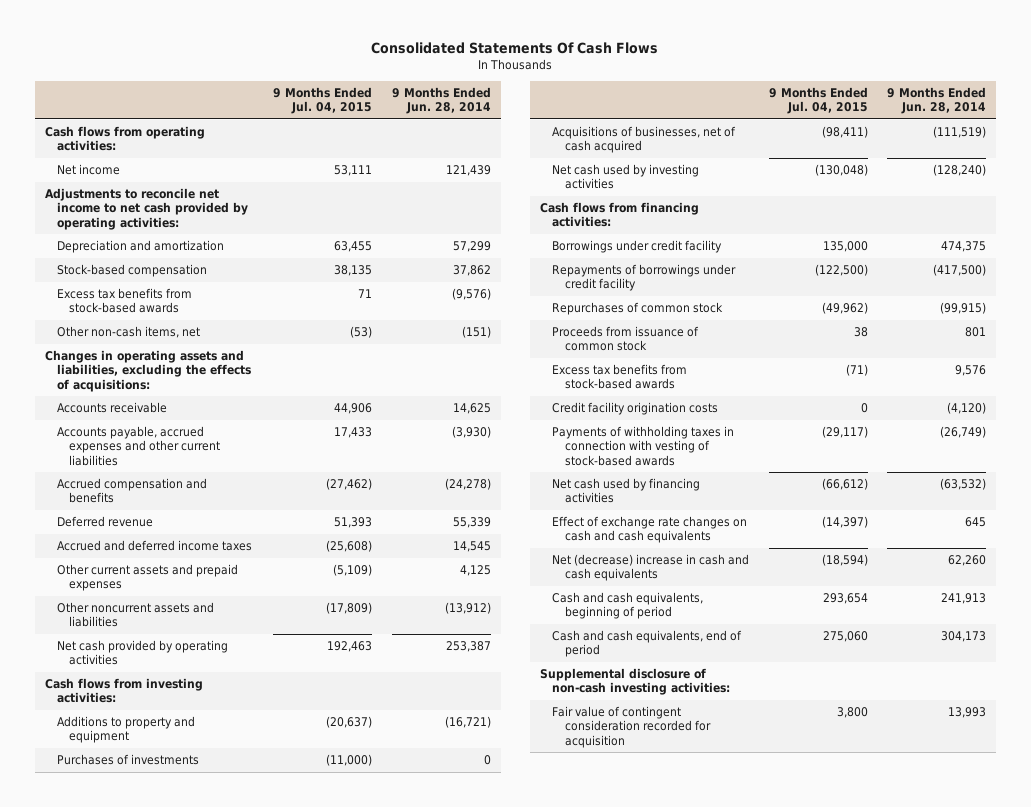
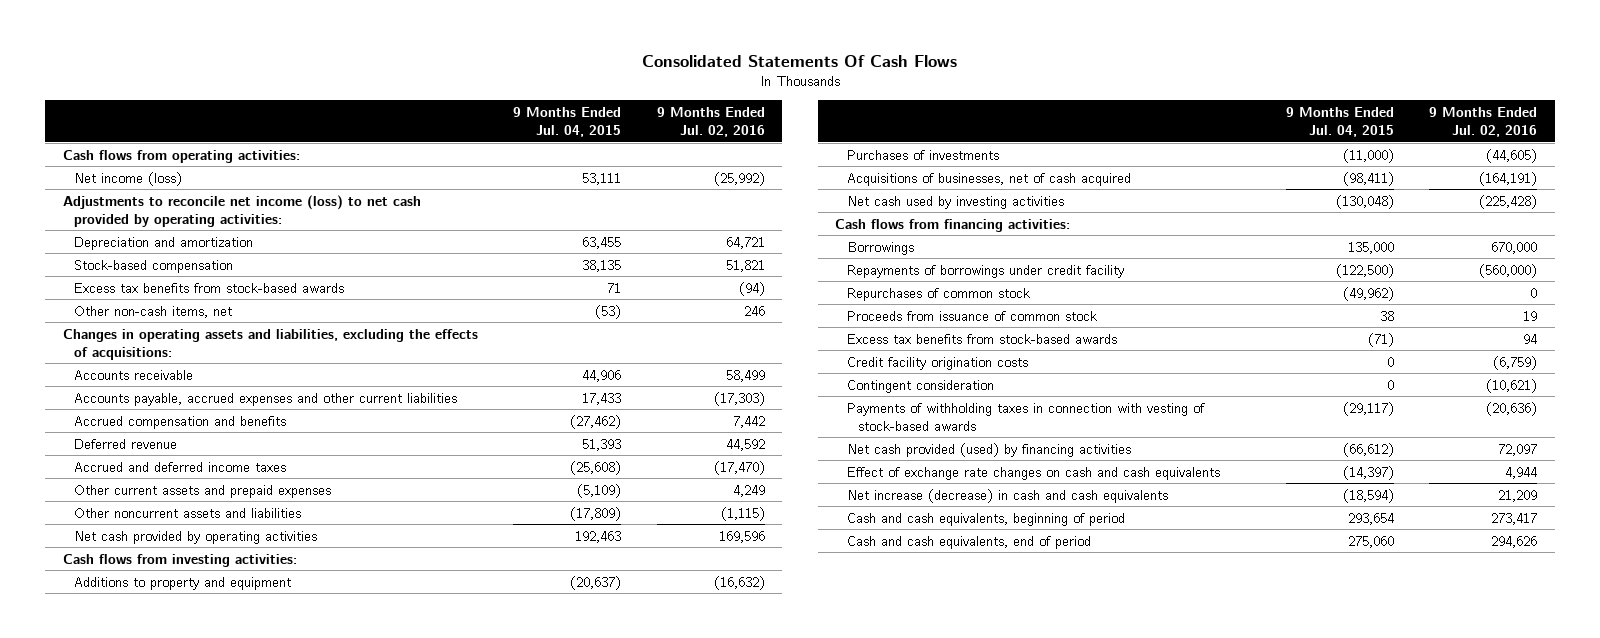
- | 9 Months Ended Jul. 04, 2015 | 9 Months Ended Jun. 28, 2014
+ | 9 Months Ended Jul. 04, 2015 | 9 Months Ended Jul. 02, 2016
- Net income | 53,111 | 121,439
- Adjustments to reconcile net income to net cash provided by operating activities:
+ Net income (loss) | 53,111 | (25,992)
+ Adjustments to reconcile net income (loss) to net cash provided by operating activities:
- Borrowings under credit facility | 135,000 | 474,375
+ Borrowings | 135,000 | 670,000
+ Contingent consideration | 0 | (10,621)
- Net cash used by financing activities | (66,612) | (63,532)
+ Net cash provided (used) by financing activities | (66,612) | 72,097
- Net (decrease) increase in cash and cash equivalents | (18,594) | 62,260
+ Net increase (decrease) in cash and cash equivalents | (18,594) | 21,209
- Supplemental disclosure of non-cash investing activities:
- Fair value of contingent consideration recorded for acquisition | 3,800 | 13,993

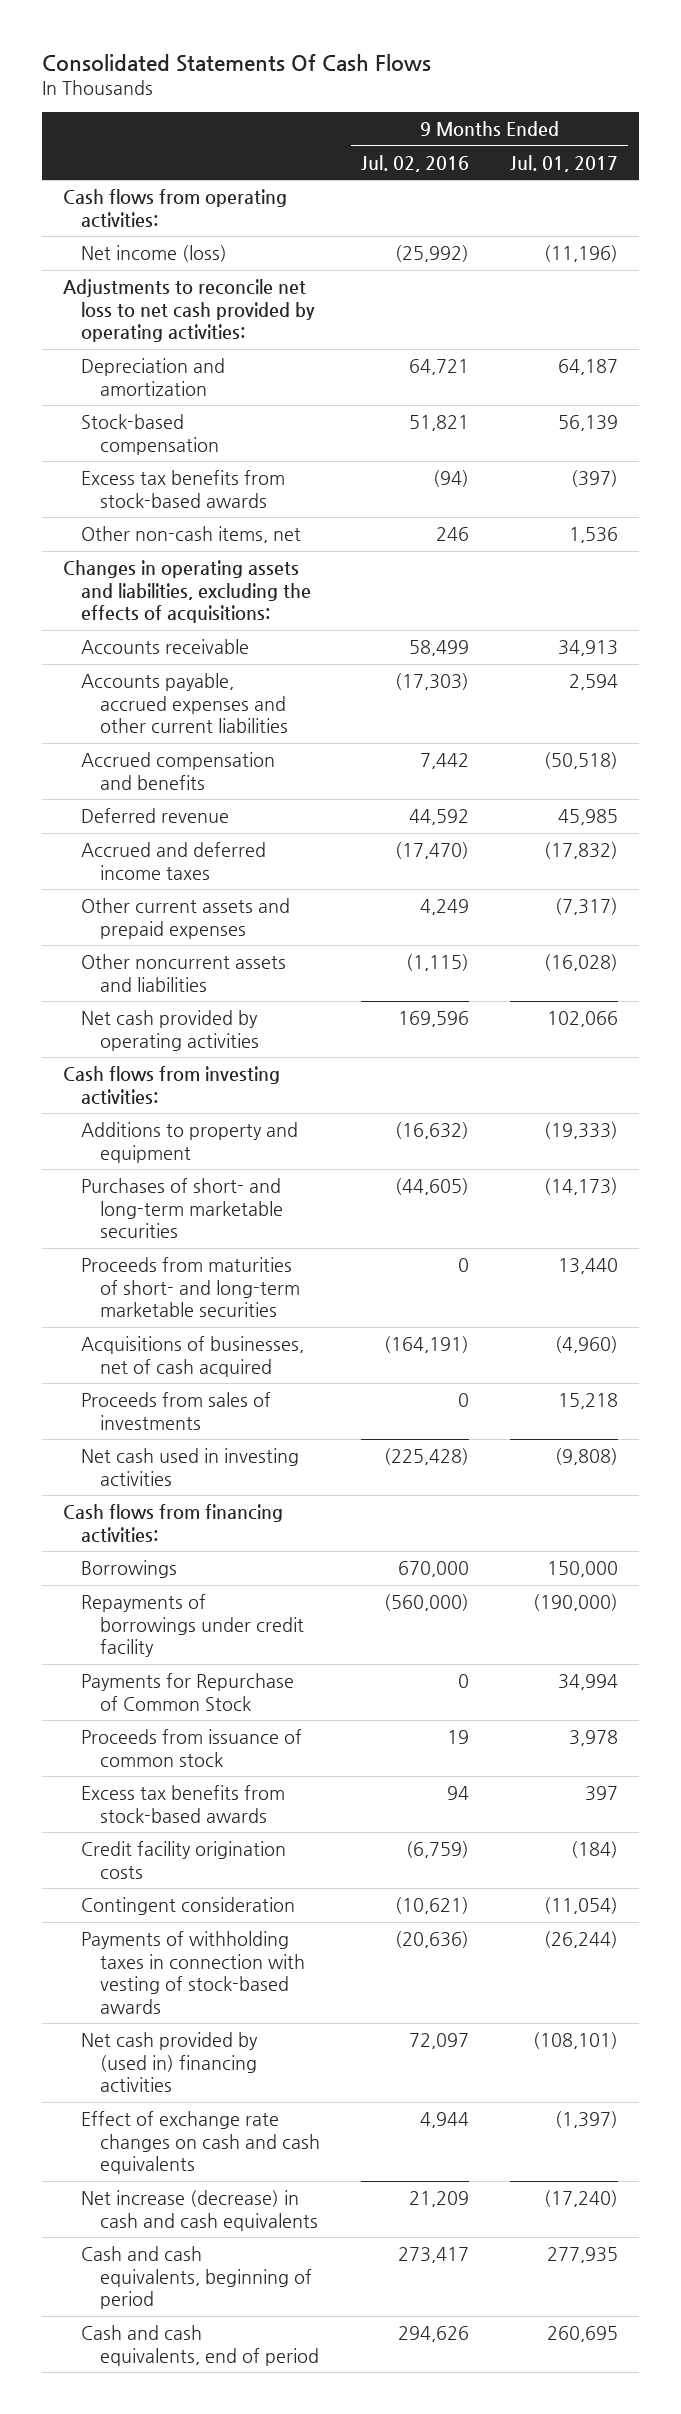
- | 9 Months Ended Jul. 04, 2015 | 9 Months Ended Jul. 02, 2016
+ | 9 Months Ended Jul. 02, 2016 | 9 Months Ended Jul. 01, 2017
- Adjustments to reconcile net income (loss) to net cash provided by operating activities:
+ Adjustments to reconcile net loss to net cash provided by operating activities:
- Purchases of investments | (11,000) | (44,605)
+ Purchases of short- and long-term marketable securities | (44,605) | (14,173)
+ Proceeds from maturities of short- and long-term marketable securities | 0 | 13,440
- Net cash used by investing activities | (130,048) | (225,428)
+ Proceeds from sales of investments | 0 | 15,218
+ Net cash used in investing activities | (225,428) | (9,808)
- Repurchases of common stock | (49,962) | 0
+ Payments for Repurchase of Common Stock | 0 | 34,994
- Net cash provided (used) by financing activities | (66,612) | 72,097
+ Net cash provided by (used in) financing activities | 72,097 | (108,101)

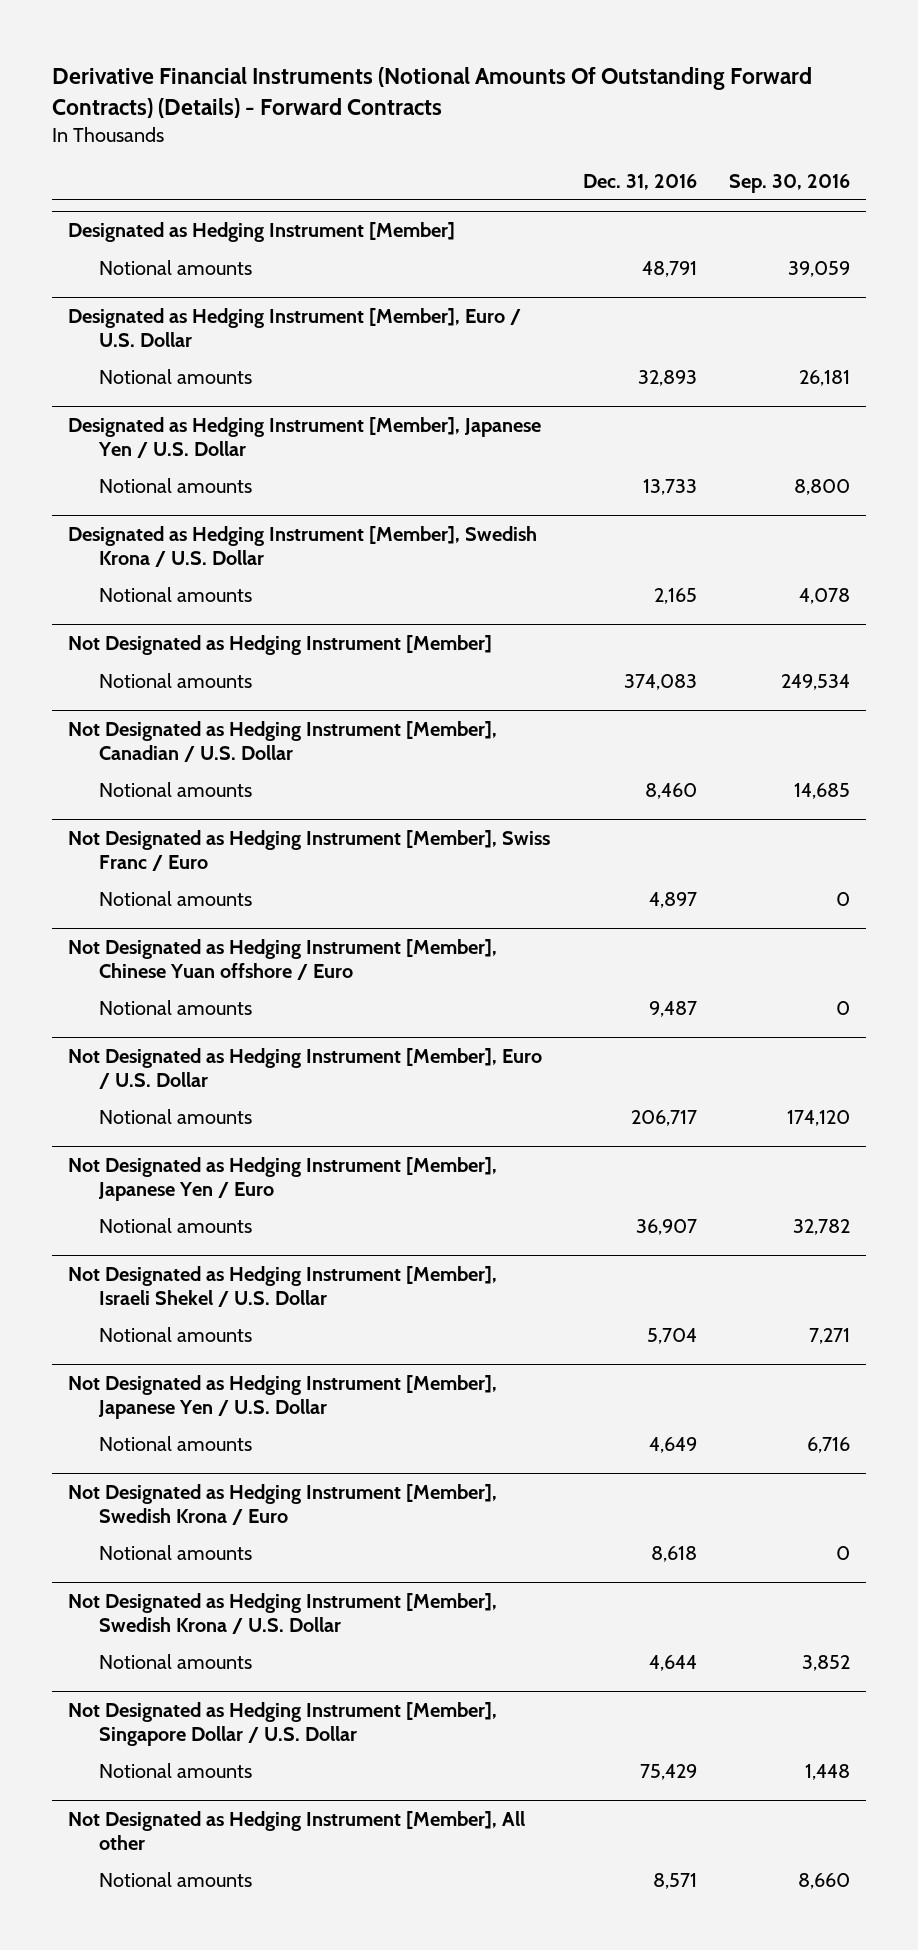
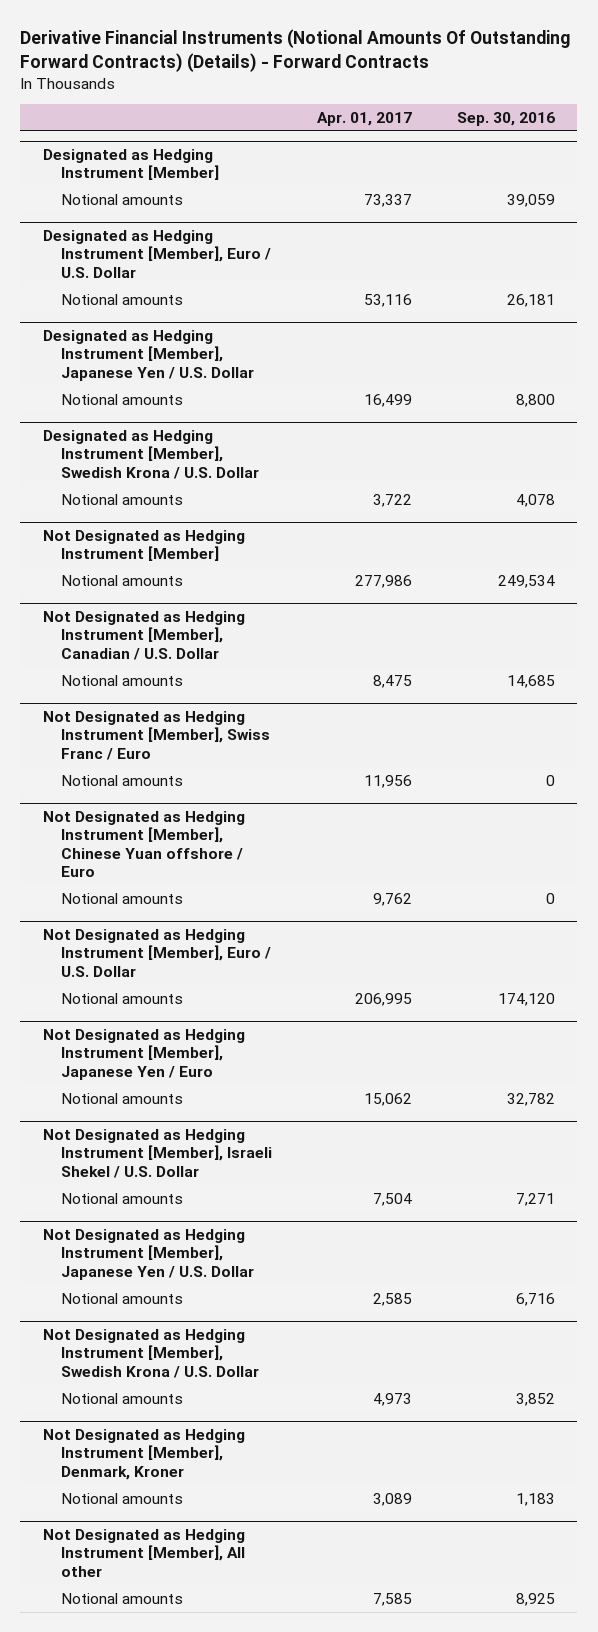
- | Dec. 31, 2016 | Sep. 30, 2016
+ | Apr. 01, 2017 | Sep. 30, 2016
- Not Designated as Hedging Instrument [Member], Swedish Krona / Euro
- Notional amounts | 8,618 | 0
- Not Designated as Hedging Instrument [Member], Singapore Dollar / U.S. Dollar
- Notional amounts | 75,429 | 1,448
+ Not Designated as Hedging Instrument [Member], Denmark, Kroner
+ Notional amounts | 3,089 | 1,183
@ Not Designated as Hedging Instrument [Member], All other
- Notional amounts | 8,571 | 8,660
+ Notional amounts | 7,585 | 8,925

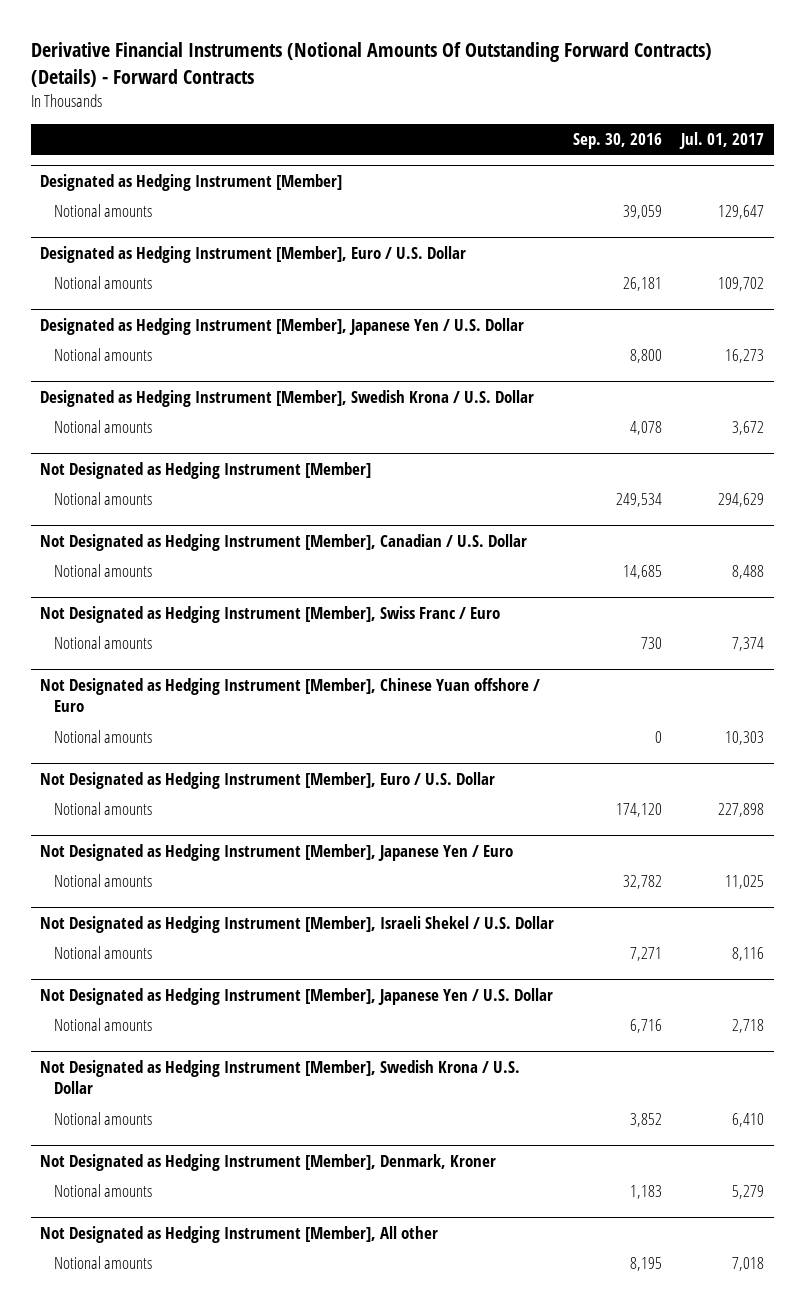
- | Apr. 01, 2017 | Sep. 30, 2016
+ | Sep. 30, 2016 | Jul. 01, 2017
@ Not Designated as Hedging Instrument [Member], Swiss Franc / Euro
- Notional amounts | 11,956 | 0
+ Notional amounts | 730 | 7,374
@ Not Designated as Hedging Instrument [Member], All other
- Notional amounts | 7,585 | 8,925
+ Notional amounts | 8,195 | 7,018

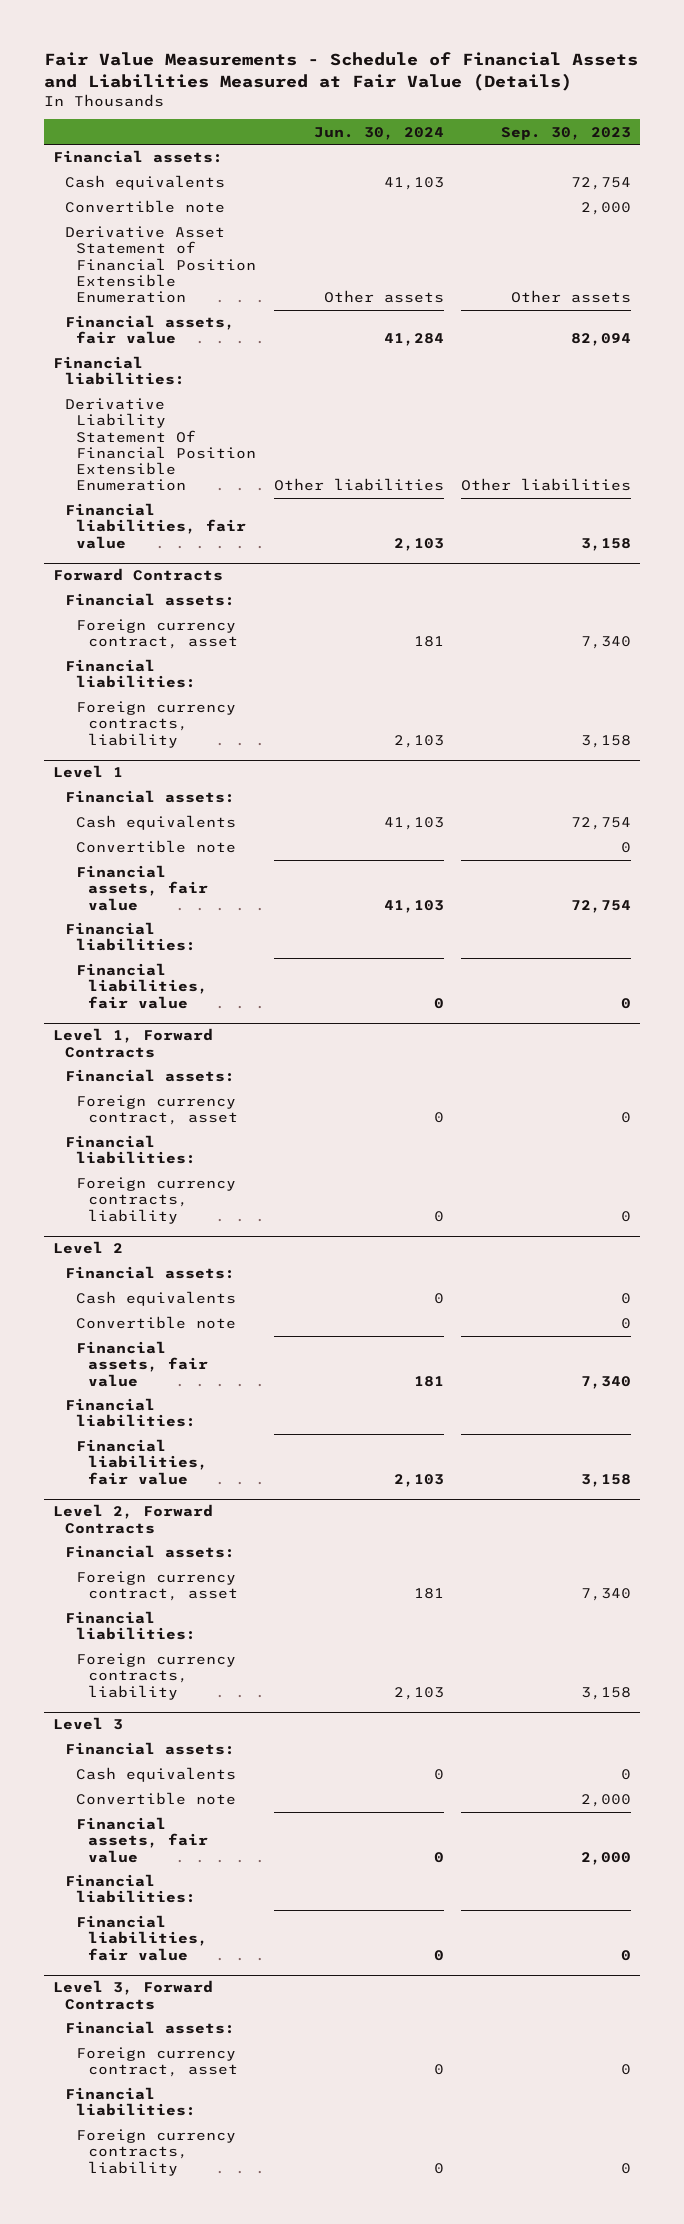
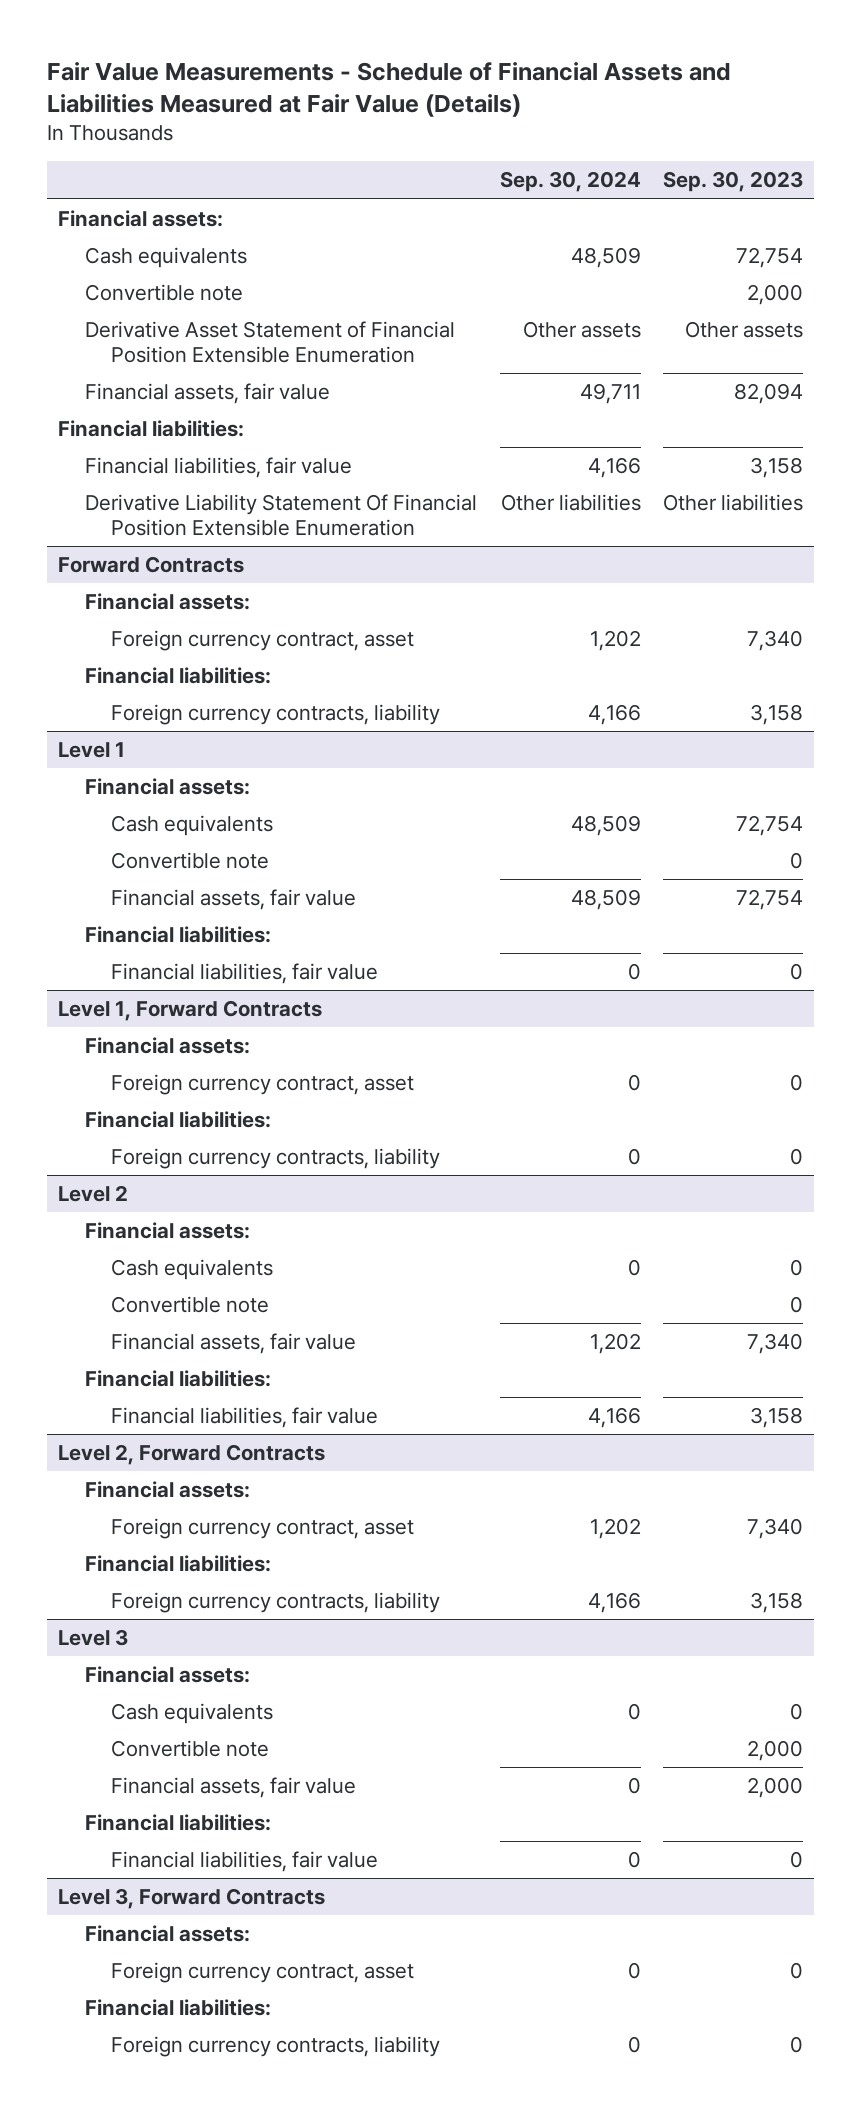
- | Jun. 30, 2024 | Sep. 30, 2023
+ | Sep. 30, 2024 | Sep. 30, 2023
moved down: Derivative Liability Statement Of Financial Position Extensible Enumeration | Other liabilities | Other liabilities

